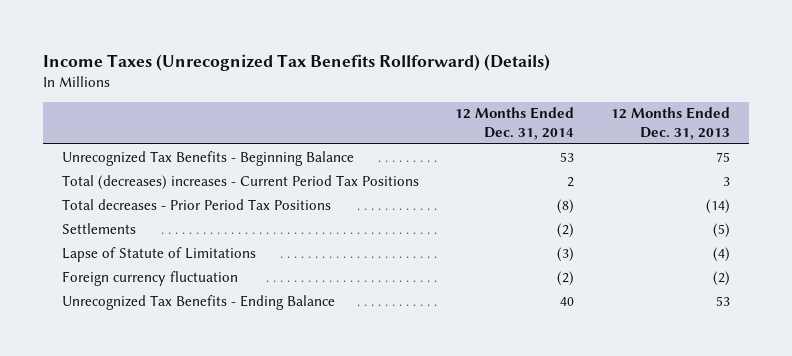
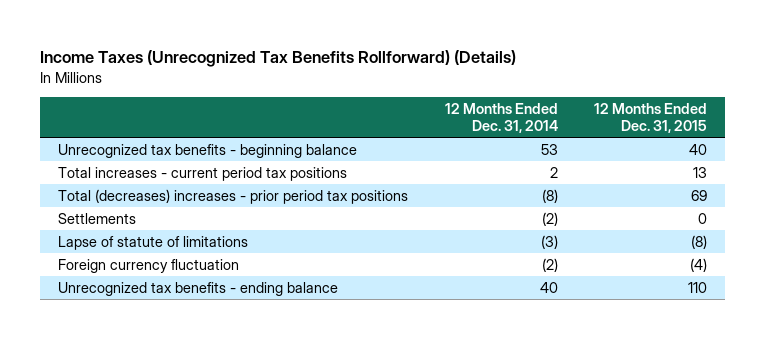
- | 12 Months Ended Dec. 31, 2014 | 12 Months Ended Dec. 31, 2013
+ | 12 Months Ended Dec. 31, 2014 | 12 Months Ended Dec. 31, 2015
- Unrecognized Tax Benefits - Beginning Balance | 53 | 75
- Total (decreases) increases - Current Period Tax Positions | 2 | 3
- Total decreases - Prior Period Tax Positions | (8) | (14)
+ Unrecognized tax benefits - beginning balance | 53 | 40
+ Total increases - current period tax positions | 2 | 13
+ Total (decreases) increases - prior period tax positions | (8) | 69
- Lapse of Statute of Limitations | (3) | (4)
+ Lapse of statute of limitations | (3) | (8)
- Unrecognized Tax Benefits - Ending Balance | 40 | 53
+ Unrecognized tax benefits - ending balance | 40 | 110

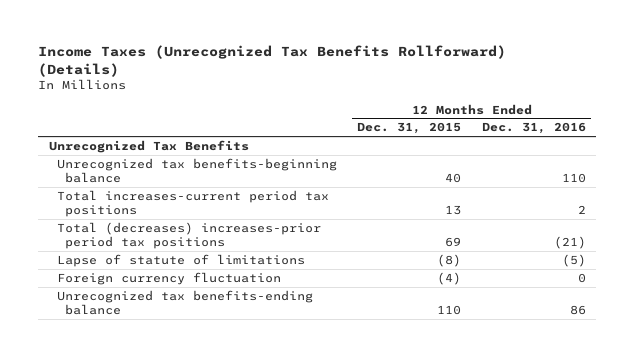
- | 12 Months Ended Dec. 31, 2014 | 12 Months Ended Dec. 31, 2015
+ | 12 Months Ended Dec. 31, 2015 | 12 Months Ended Dec. 31, 2016
- Unrecognized tax benefits - beginning balance | 53 | 40
- Total increases - current period tax positions | 2 | 13
- Total (decreases) increases - prior period tax positions | (8) | 69
- Settlements | (2) | 0
+ Unrecognized Tax Benefits
+ Unrecognized tax benefits-beginning balance | 40 | 110
+ Total increases-current period tax positions | 13 | 2
+ Total (decreases) increases-prior period tax positions | 69 | (21)
- Unrecognized tax benefits - ending balance | 40 | 110
+ Unrecognized tax benefits-ending balance | 110 | 86

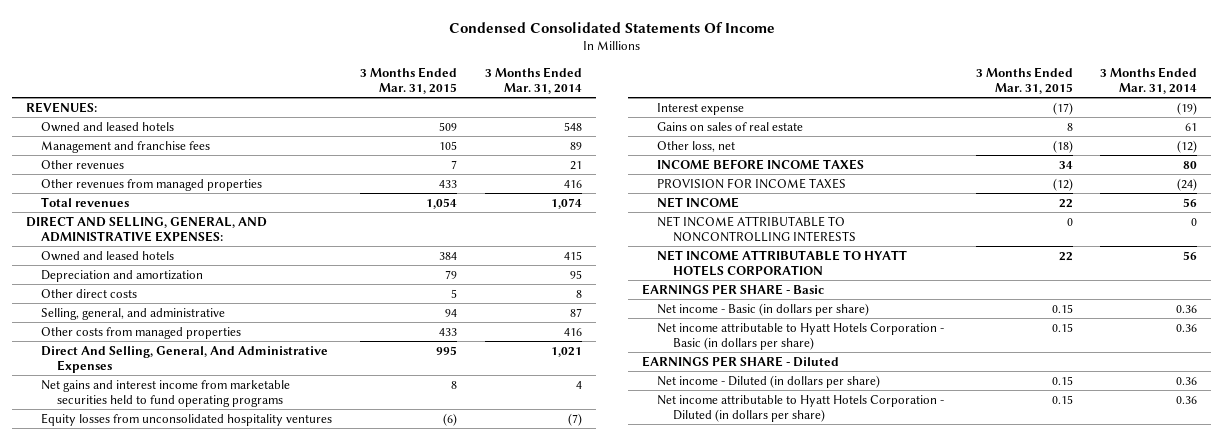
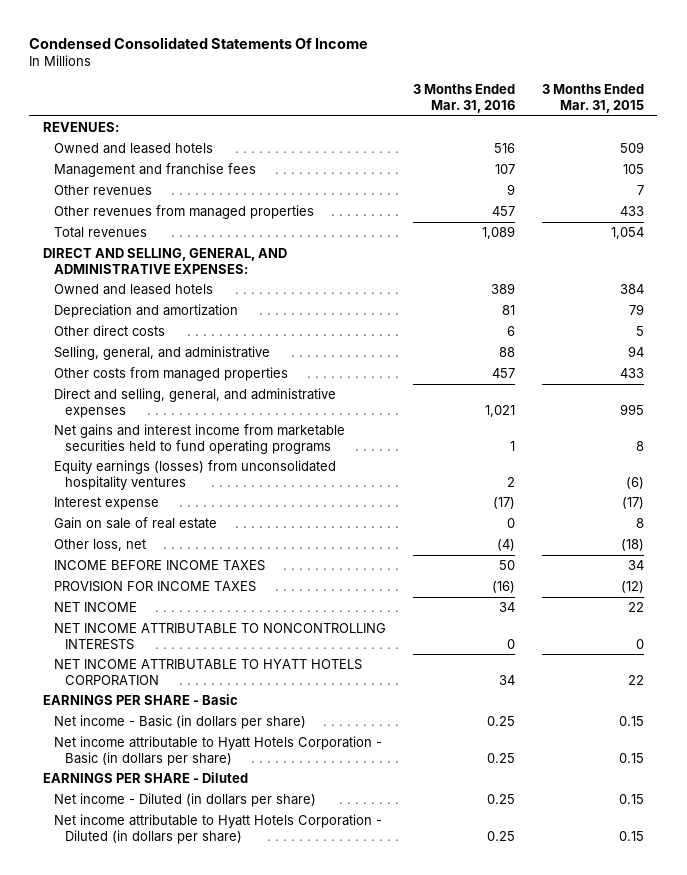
- | 3 Months Ended Mar. 31, 2015 | 3 Months Ended Mar. 31, 2014
+ | 3 Months Ended Mar. 31, 2016 | 3 Months Ended Mar. 31, 2015
- Direct And Selling, General, And Administrative Expenses | 995 | 1,021
+ Direct and selling, general, and administrative expenses | 1,021 | 995
- Equity losses from unconsolidated hospitality ventures | (6) | (7)
+ Equity earnings (losses) from unconsolidated hospitality ventures | 2 | (6)
- Gains on sales of real estate | 8 | 61
+ Gain on sale of real estate | 0 | 8

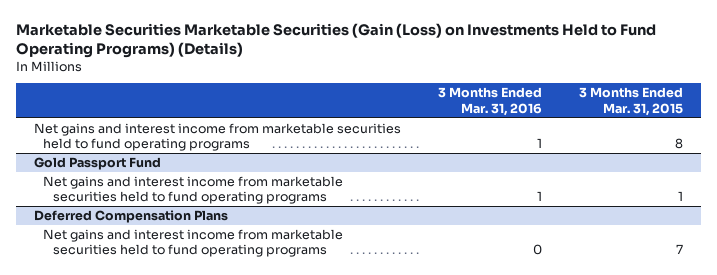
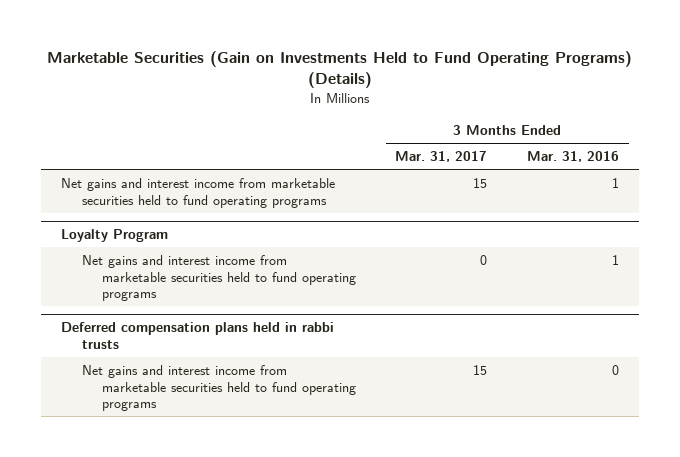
- Marketable Securities Marketable Securities (Gain (Loss) on Investments Held to Fund Operating Programs) (Details)
+ Marketable Securities (Gain on Investments Held to Fund Operating Programs) (Details)
- | 3 Months Ended Mar. 31, 2016 | 3 Months Ended Mar. 31, 2015
+ | 3 Months Ended Mar. 31, 2017 | 3 Months Ended Mar. 31, 2016
- Gold Passport Fund
+ Loyalty Program
- Deferred Compensation Plans
+ Deferred compensation plans held in rabbi trusts

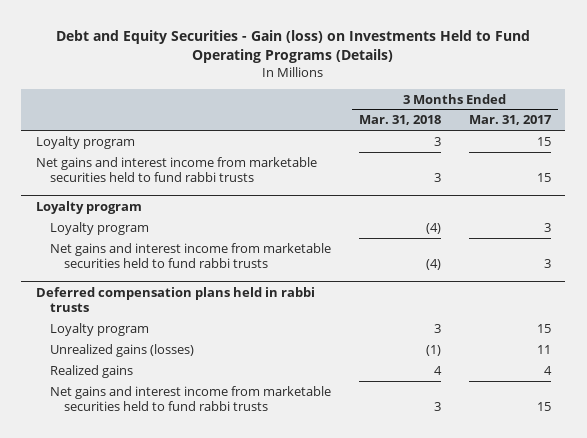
- Marketable Securities (Gain on Investments Held to Fund Operating Programs) (Details)
+ Debt and Equity Securities - Gain (loss) on Investments Held to Fund Operating Programs (Details)
- | 3 Months Ended Mar. 31, 2017 | 3 Months Ended Mar. 31, 2016
+ | 3 Months Ended Mar. 31, 2018 | 3 Months Ended Mar. 31, 2017
- Net gains and interest income from marketable securities held to fund operating programs | 15 | 1
- Loyalty Program
- Net gains and interest income from marketable securities held to fund operating programs | 0 | 1
+ Loyalty program | 3 | 15
+ Net gains and interest income from marketable securities held to fund rabbi trusts | 3 | 15
+ Loyalty program
+ Loyalty program | (4) | 3
+ Net gains and interest income from marketable securities held to fund rabbi trusts | (4) | 3
@ Deferred compensation plans held in rabbi trusts
- Net gains and interest income from marketable securities held to fund operating programs | 15 | 0
+ Loyalty program | 3 | 15
+ Unrealized gains (losses) | (1) | 11
+ Realized gains | 4 | 4
+ Net gains and interest income from marketable securities held to fund rabbi trusts | 3 | 15

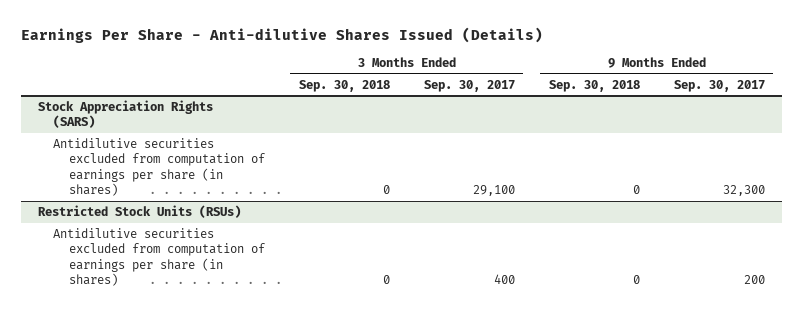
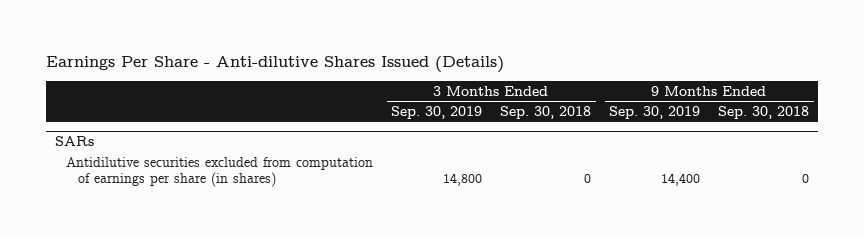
- | 3 Months Ended Sep. 30, 2018 | 3 Months Ended Sep. 30, 2017 | 9 Months Ended Sep. 30, 2018 | 9 Months Ended Sep. 30, 2017
+ | 3 Months Ended Sep. 30, 2019 | 3 Months Ended Sep. 30, 2018 | 9 Months Ended Sep. 30, 2019 | 9 Months Ended Sep. 30, 2018
- Stock Appreciation Rights (SARS)
- Antidilutive securities excluded from computation of earnings per share (in shares) | 0 | 29,100 | 0 | 32,300
- Restricted Stock Units (RSUs)
+ SARs

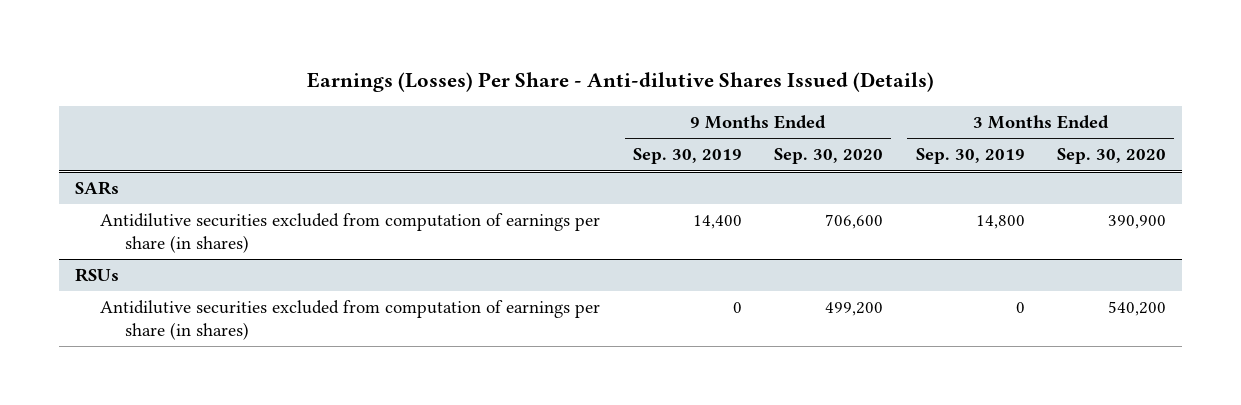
- Earnings Per Share - Anti-dilutive Shares Issued (Details)
+ Earnings (Losses) Per Share - Anti-dilutive Shares Issued (Details)
- | 3 Months Ended Sep. 30, 2019 | 3 Months Ended Sep. 30, 2018 | 9 Months Ended Sep. 30, 2019 | 9 Months Ended Sep. 30, 2018
+ | 9 Months Ended Sep. 30, 2019 | 9 Months Ended Sep. 30, 2020 | 3 Months Ended Sep. 30, 2019 | 3 Months Ended Sep. 30, 2020
+ RSUs
+ Antidilutive securities excluded from computation of earnings per share (in shares) | 0 | 499,200 | 0 | 540,200

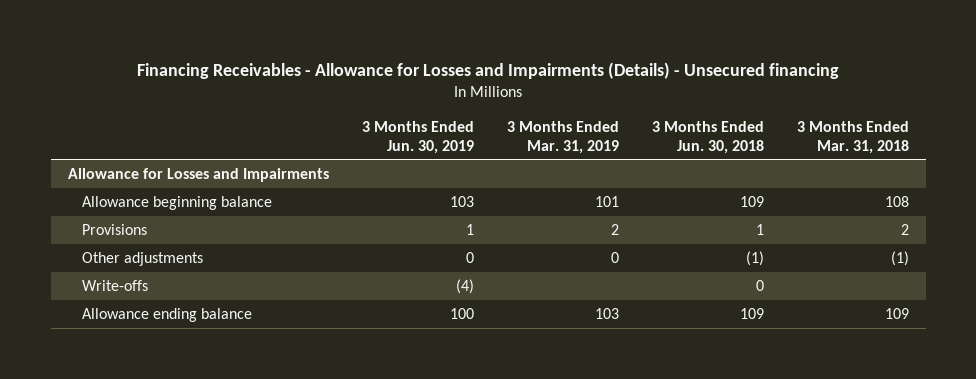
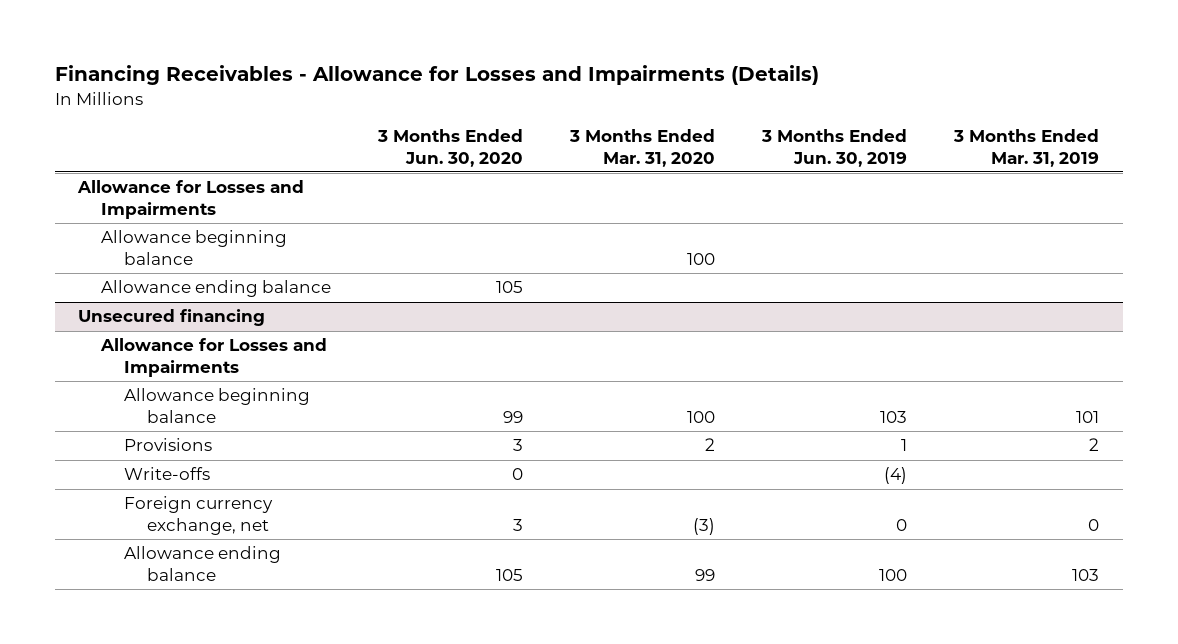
- Financing Receivables - Allowance for Losses and Impairments (Details) - Unsecured financing
+ Financing Receivables - Allowance for Losses and Impairments (Details)
- | 3 Months Ended Jun. 30, 2019 | 3 Months Ended Mar. 31, 2019 | 3 Months Ended Jun. 30, 2018 | 3 Months Ended Mar. 31, 2018
+ | 3 Months Ended Jun. 30, 2020 | 3 Months Ended Mar. 31, 2020 | 3 Months Ended Jun. 30, 2019 | 3 Months Ended Mar. 31, 2019
+ Allowance beginning balance | | 100 | |
+ Allowance ending balance | 105 | | |
+ Unsecured financing
+ Allowance for Losses and Impairments
- Other adjustments | 0 | 0 | (1) | (1)
+ Foreign currency exchange, net | 3 | (3) | 0 | 0

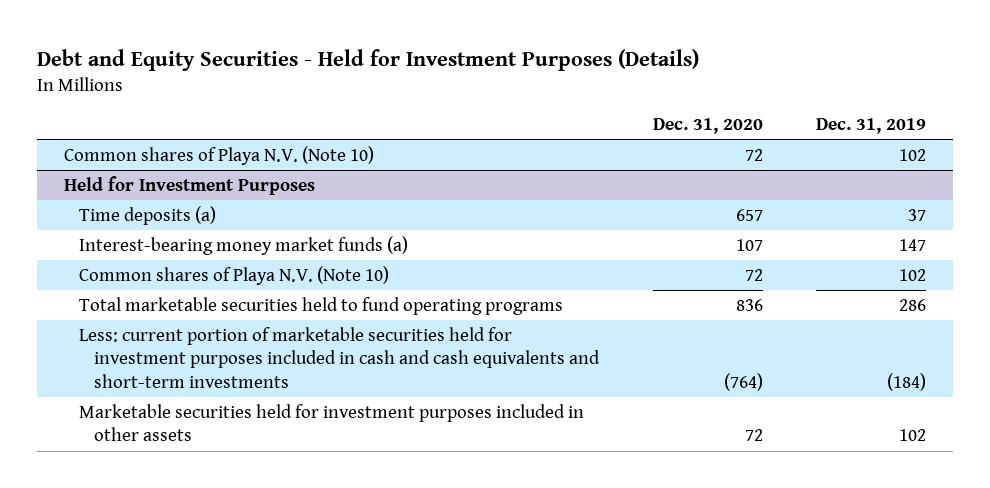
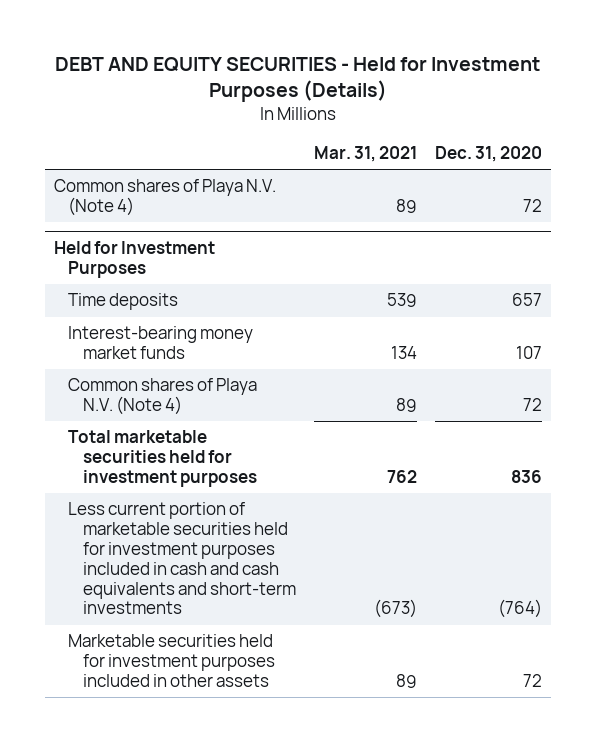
- Debt and Equity Securities - Held for Investment Purposes (Details)
+ DEBT AND EQUITY SECURITIES - Held for Investment Purposes (Details)
- | Dec. 31, 2020 | Dec. 31, 2019
+ | Mar. 31, 2021 | Dec. 31, 2020
- Common shares of Playa N.V. (Note 10) | 72 | 102
+ Common shares of Playa N.V. (Note 4) | 89 | 72
@ Held for Investment Purposes
- Time deposits (a) | 657 | 37
- Interest-bearing money market funds (a) | 107 | 147
- Common shares of Playa N.V. (Note 10) | 72 | 102
- Total marketable securities held to fund operating programs | 836 | 286
- Less: current portion of marketable securities held for investment purposes included in cash and cash equivalents and short-term investments | (764) | (184)
+ Time deposits | 539 | 657
+ Interest-bearing money market funds | 134 | 107
+ Common shares of Playa N.V. (Note 4) | 89 | 72
+ Total marketable securities held for investment purposes | 762 | 836
+ Less current portion of marketable securities held for investment purposes included in cash and cash equivalents and short-term investments | (673) | (764)

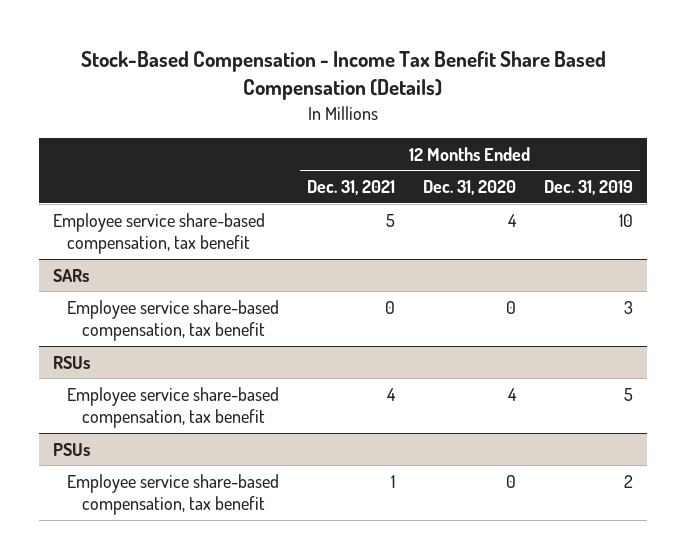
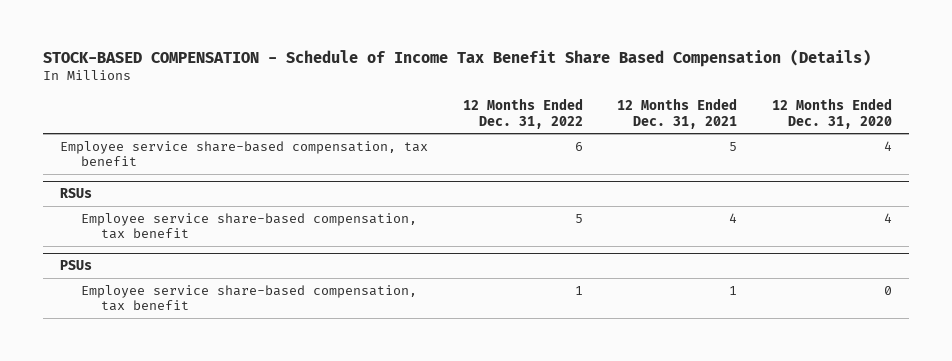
- Stock-Based Compensation - Income Tax Benefit Share Based Compensation (Details)
+ STOCK-BASED COMPENSATION - Schedule of Income Tax Benefit Share Based Compensation (Details)
- | 12 Months Ended Dec. 31, 2021 | 12 Months Ended Dec. 31, 2020 | 12 Months Ended Dec. 31, 2019
+ | 12 Months Ended Dec. 31, 2022 | 12 Months Ended Dec. 31, 2021 | 12 Months Ended Dec. 31, 2020
- SARs
- Employee service share-based compensation, tax benefit | 0 | 0 | 3

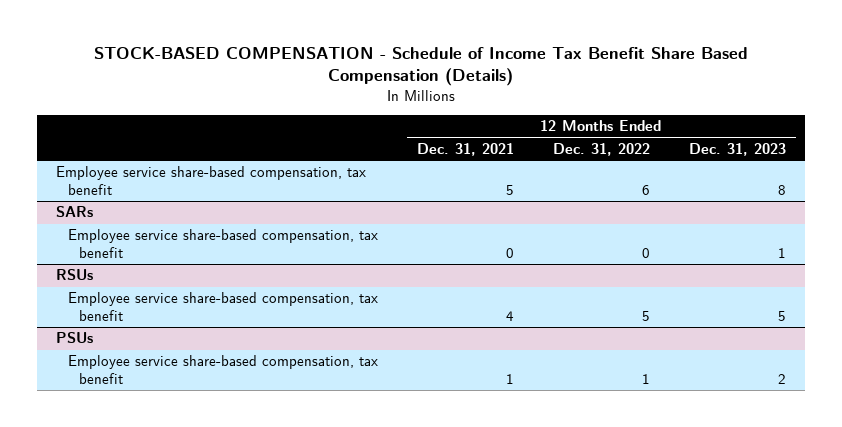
- | 12 Months Ended Dec. 31, 2022 | 12 Months Ended Dec. 31, 2021 | 12 Months Ended Dec. 31, 2020
+ | 12 Months Ended Dec. 31, 2021 | 12 Months Ended Dec. 31, 2022 | 12 Months Ended Dec. 31, 2023
+ SARs
+ Employee service share-based compensation, tax benefit | 0 | 0 | 1

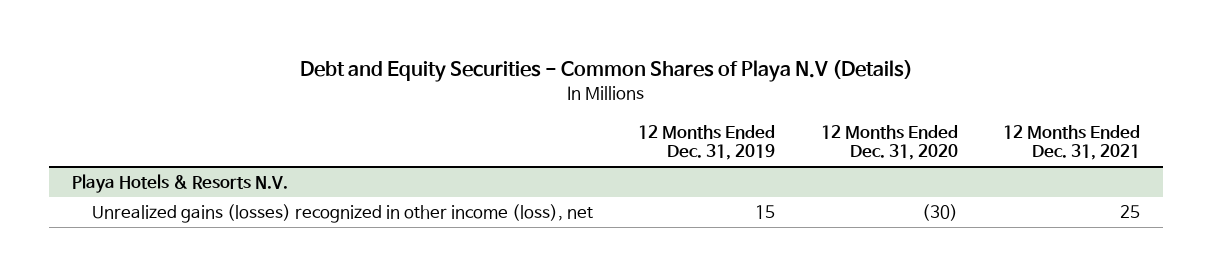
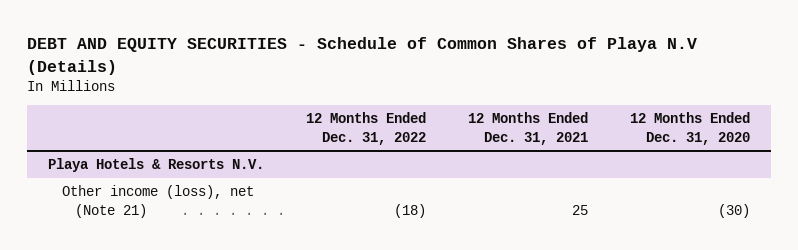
- Debt and Equity Securities - Common Shares of Playa N.V (Details)
+ DEBT AND EQUITY SECURITIES - Schedule of Common Shares of Playa N.V (Details)
- | 12 Months Ended Dec. 31, 2019 | 12 Months Ended Dec. 31, 2020 | 12 Months Ended Dec. 31, 2021
+ | 12 Months Ended Dec. 31, 2022 | 12 Months Ended Dec. 31, 2021 | 12 Months Ended Dec. 31, 2020
@ Playa Hotels & Resorts N.V.
- Unrealized gains (losses) recognized in other income (loss), net | 15 | (30) | 25
+ Other income (loss), net (Note 21) | (18) | 25 | (30)

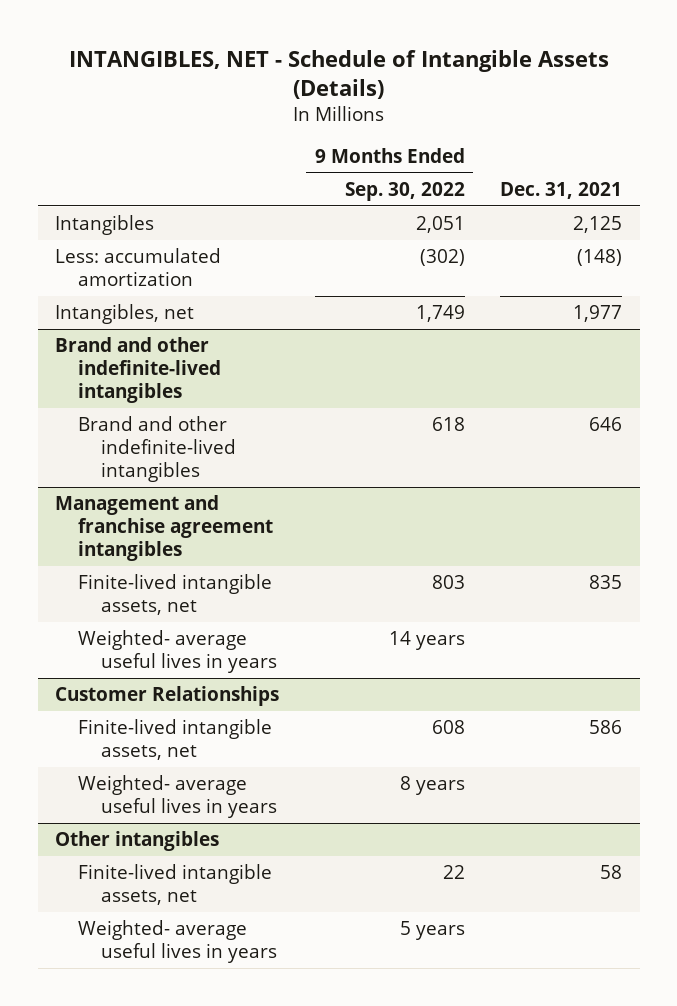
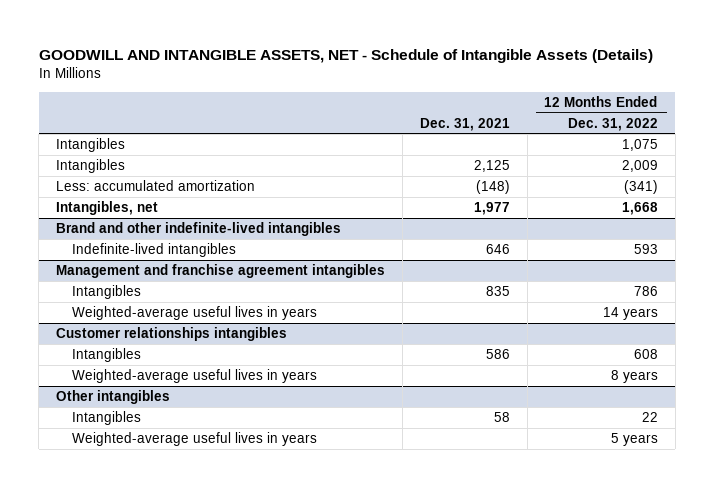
- INTANGIBLES, NET - Schedule of Intangible Assets (Details)
+ GOODWILL AND INTANGIBLE ASSETS, NET - Schedule of Intangible Assets (Details)
- | 9 Months Ended Sep. 30, 2022 | Dec. 31, 2021
+ | Dec. 31, 2021 | 12 Months Ended Dec. 31, 2022
+ Intangibles | | 1,075
@ Brand and other indefinite-lived intangibles
- Brand and other indefinite-lived intangibles | 618 | 646
+ Indefinite-lived intangibles | 646 | 593
@ Management and franchise agreement intangibles
- Finite-lived intangible assets, net | 803 | 835
- Weighted- average useful lives in years | 14 years |
- Customer Relationships
- Finite-lived intangible assets, net | 608 | 586
- Weighted- average useful lives in years | 8 years |
@ Management and franchise agreement intangibles
+ Intangibles | 835 | 786
+ Weighted-average useful lives in years | | 14 years
+ Customer relationships intangibles
+ Intangibles | 586 | 608
+ Weighted-average useful lives in years | | 8 years
@ Other intangibles
- Finite-lived intangible assets, net | 22 | 58
- Weighted- average useful lives in years | 5 years |
+ Intangibles | 58 | 22
+ Weighted-average useful lives in years | | 5 years

